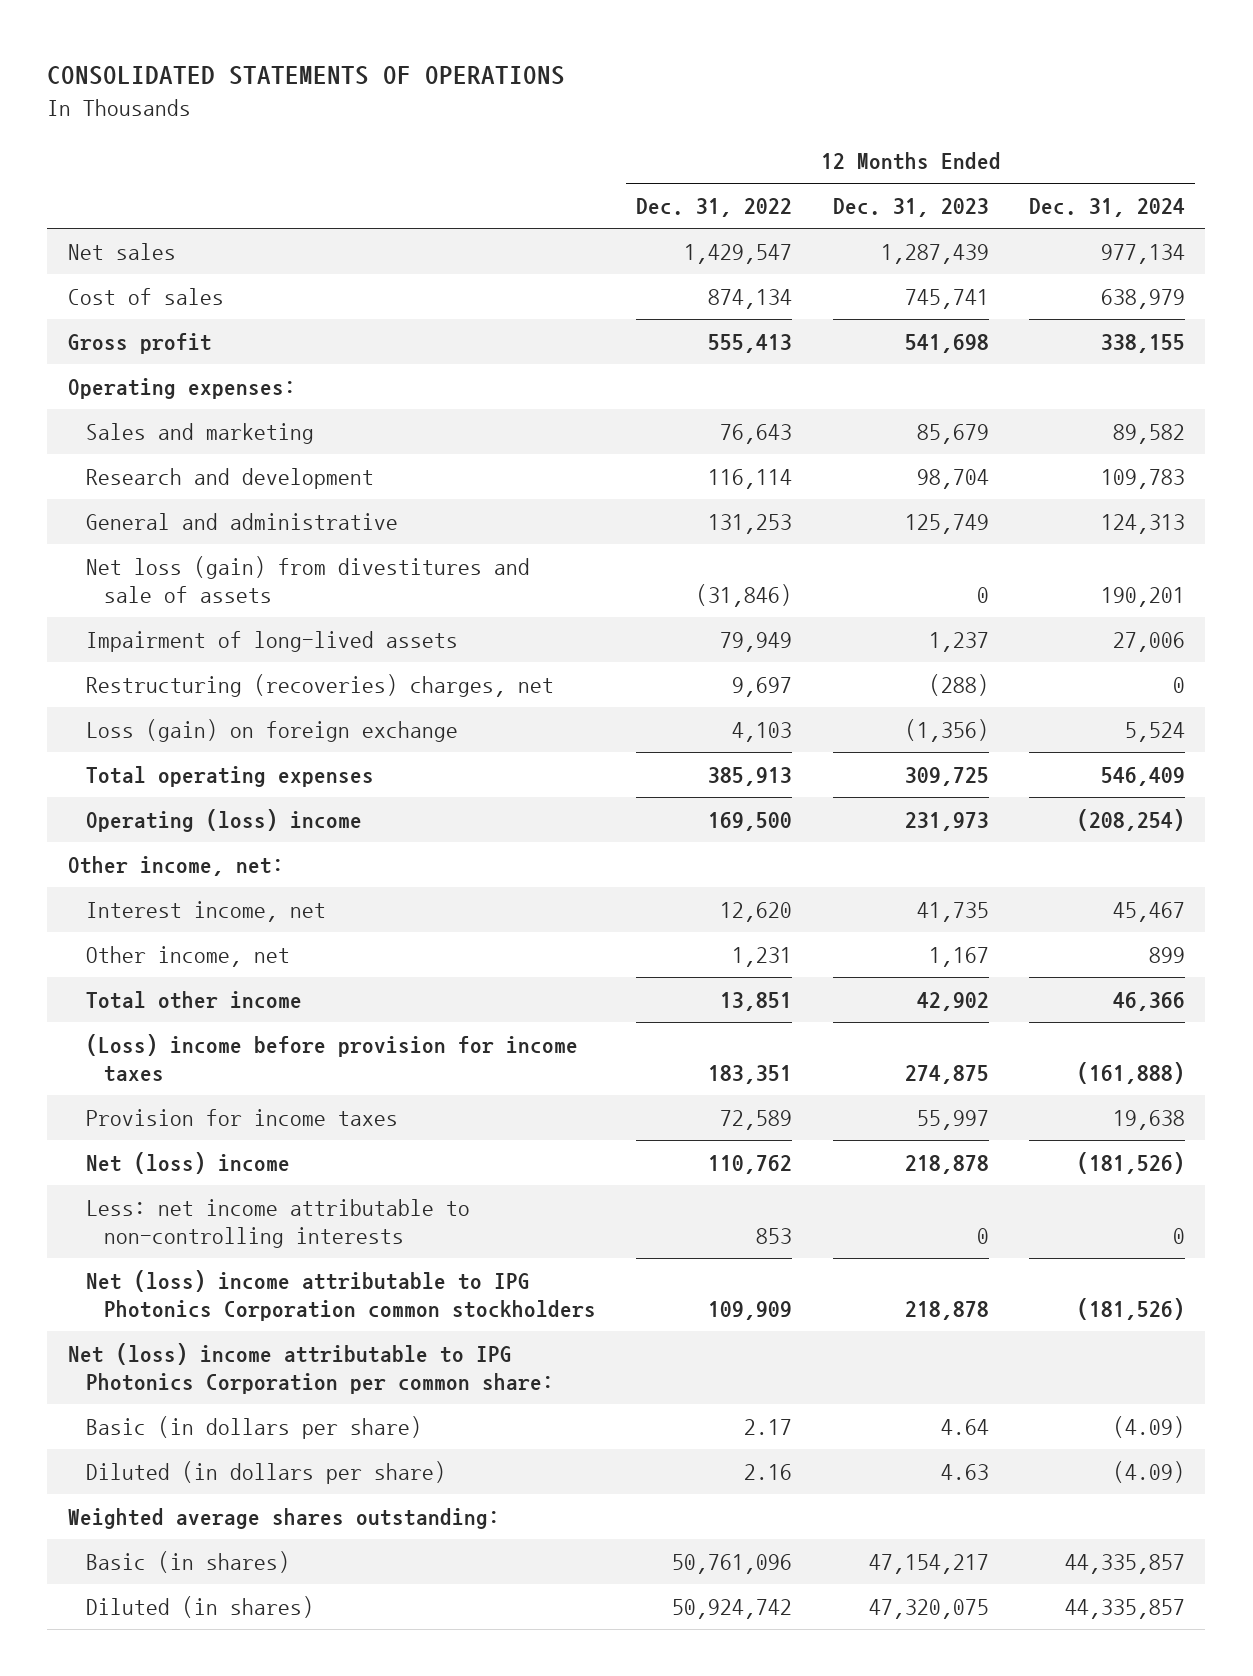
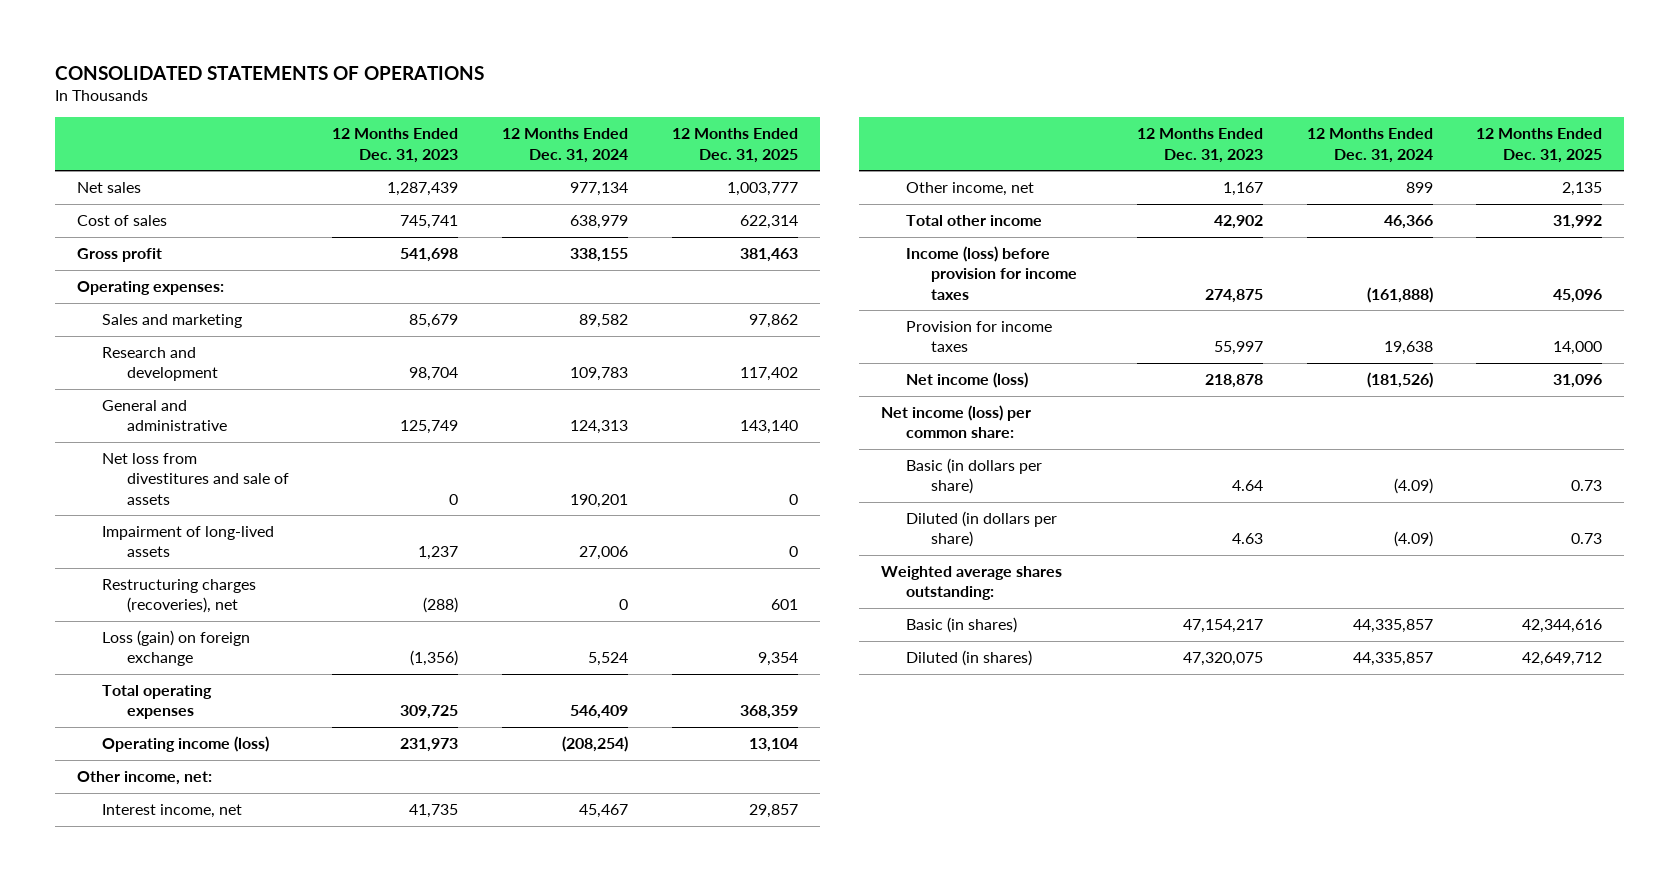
- | 12 Months Ended Dec. 31, 2022 | 12 Months Ended Dec. 31, 2023 | 12 Months Ended Dec. 31, 2024
+ | 12 Months Ended Dec. 31, 2023 | 12 Months Ended Dec. 31, 2024 | 12 Months Ended Dec. 31, 2025
- Net loss (gain) from divestitures and sale of assets | (31,846) | 0 | 190,201
+ Net loss from divestitures and sale of assets | 0 | 190,201 | 0
- Restructuring (recoveries) charges, net | 9,697 | (288) | 0
+ Restructuring charges (recoveries), net | (288) | 0 | 601
- Operating (loss) income | 169,500 | 231,973 | (208,254)
+ Operating income (loss) | 231,973 | (208,254) | 13,104
- (Loss) income before provision for income taxes | 183,351 | 274,875 | (161,888)
+ Income (loss) before provision for income taxes | 274,875 | (161,888) | 45,096
- Net (loss) income | 110,762 | 218,878 | (181,526)
- Less: net income attributable to non-controlling interests | 853 | 0 | 0
- Net (loss) income attributable to IPG Photonics Corporation common stockholders | 109,909 | 218,878 | (181,526)
- Net (loss) income attributable to IPG Photonics Corporation per common share:
+ Net income (loss) | 218,878 | (181,526) | 31,096
+ Net income (loss) per common share:

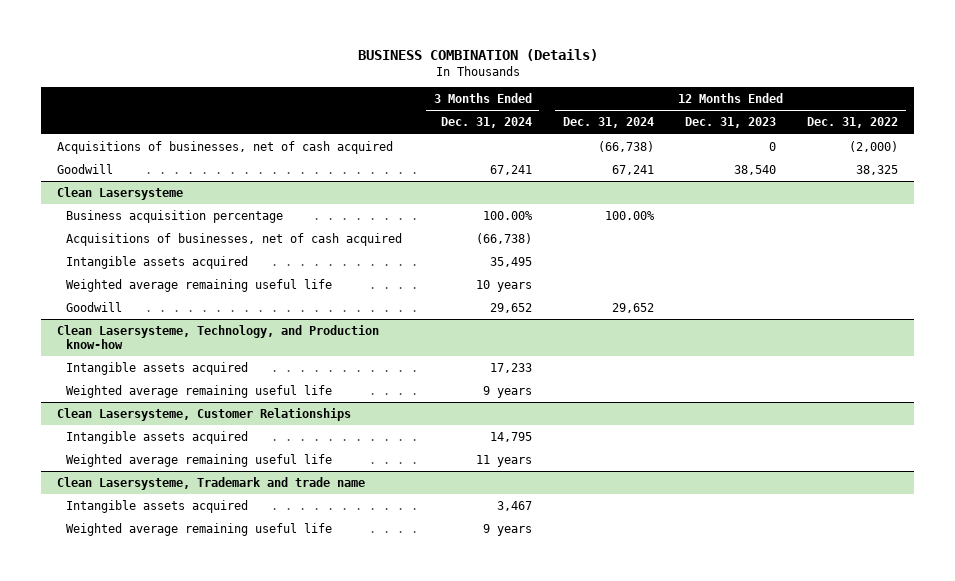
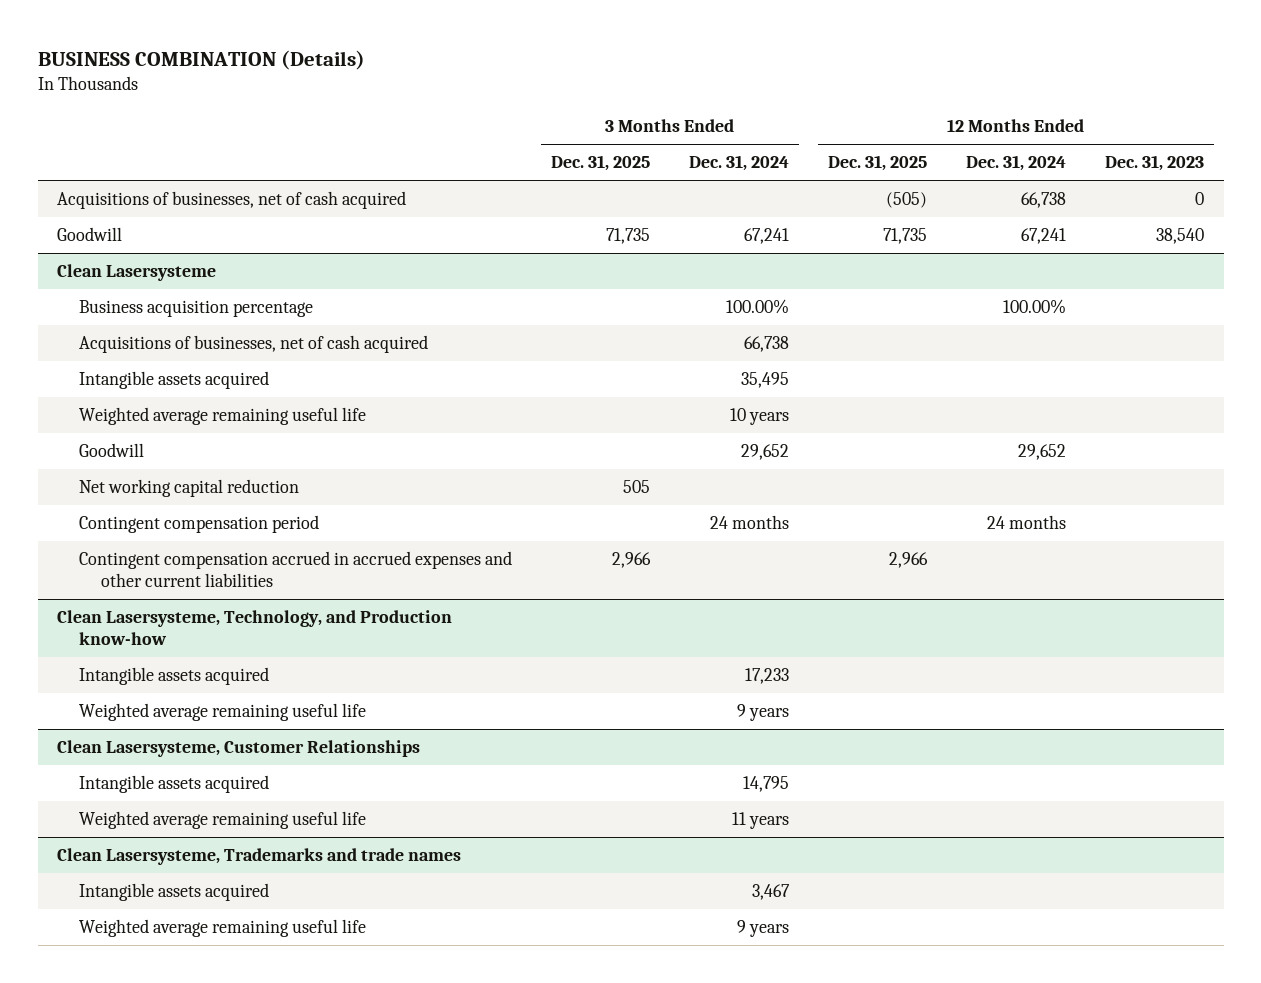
- | 3 Months Ended Dec. 31, 2024 | 12 Months Ended Dec. 31, 2024 | 12 Months Ended Dec. 31, 2023 | 12 Months Ended Dec. 31, 2022
+ | 3 Months Ended Dec. 31, 2025 | 3 Months Ended Dec. 31, 2024 | 12 Months Ended Dec. 31, 2025 | 12 Months Ended Dec. 31, 2024 | 12 Months Ended Dec. 31, 2023
- Acquisitions of businesses, net of cash acquired | | (66,738) | 0 | (2,000)
+ Acquisitions of businesses, net of cash acquired | | | (505) | 66,738 | 0
@ Clean Lasersysteme
- Acquisitions of businesses, net of cash acquired | (66,738) | | |
+ Acquisitions of businesses, net of cash acquired | | 66,738 | | |
+ Net working capital reduction | 505 | | | |
+ Contingent compensation period | | 24 months | | 24 months |
+ Contingent compensation accrued in accrued expenses and other current liabilities | 2,966 | | 2,966 | |
- Clean Lasersysteme, Trademark and trade name
+ Clean Lasersysteme, Trademarks and trade names

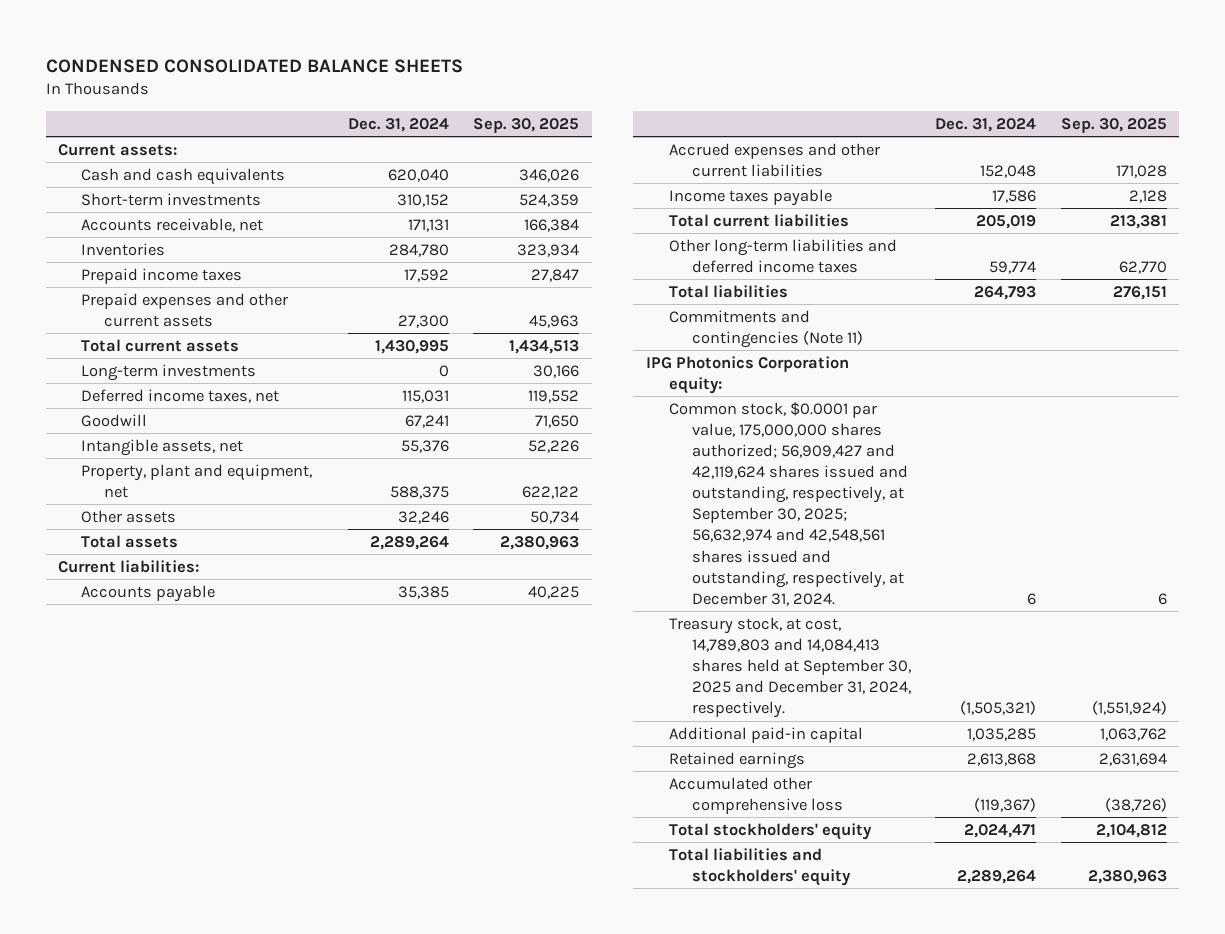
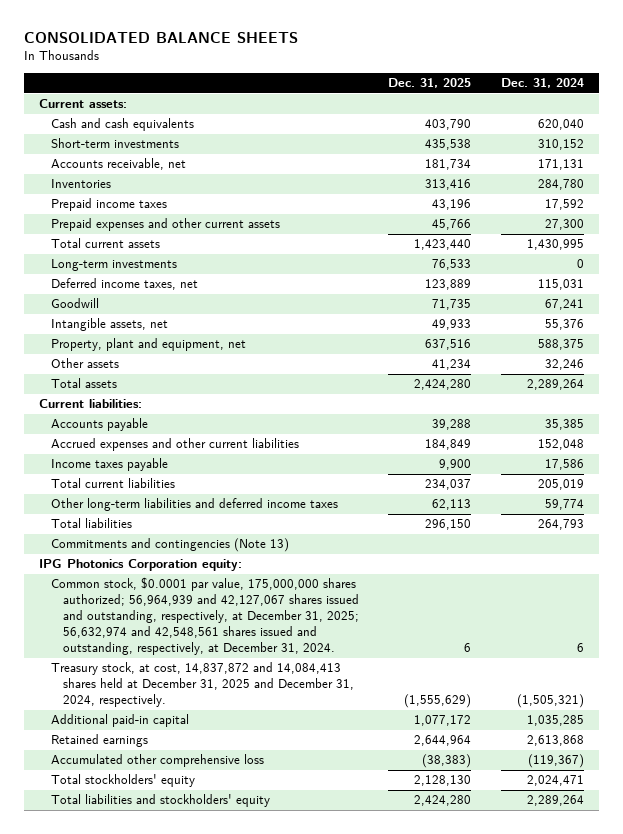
- CONDENSED CONSOLIDATED BALANCE SHEETS
+ CONSOLIDATED BALANCE SHEETS
- | Dec. 31, 2024 | Sep. 30, 2025
+ | Dec. 31, 2025 | Dec. 31, 2024
- Commitments and contingencies (Note 11)
+ Commitments and contingencies (Note 13)
- Common stock, $0.0001 par value, 175,000,000 shares authorized; 56,909,427 and 42,119,624 shares issued and outstanding, respectively, at September 30, 2025; 56,632,974 and 42,548,561 shares issued and outstanding, respectively, at December 31, 2024. | 6 | 6
- Treasury stock, at cost, 14,789,803 and 14,084,413 shares held at September 30, 2025 and December 31, 2024, respectively. | (1,505,321) | (1,551,924)
+ Common stock, $0.0001 par value, 175,000,000 shares authorized; 56,964,939 and 42,127,067 shares issued and outstanding, respectively, at December 31, 2025; 56,632,974 and 42,548,561 shares issued and outstanding, respectively, at December 31, 2024. | 6 | 6
+ Treasury stock, at cost, 14,837,872 and 14,084,413 shares held at December 31, 2025 and December 31, 2024, respectively. | (1,555,629) | (1,505,321)

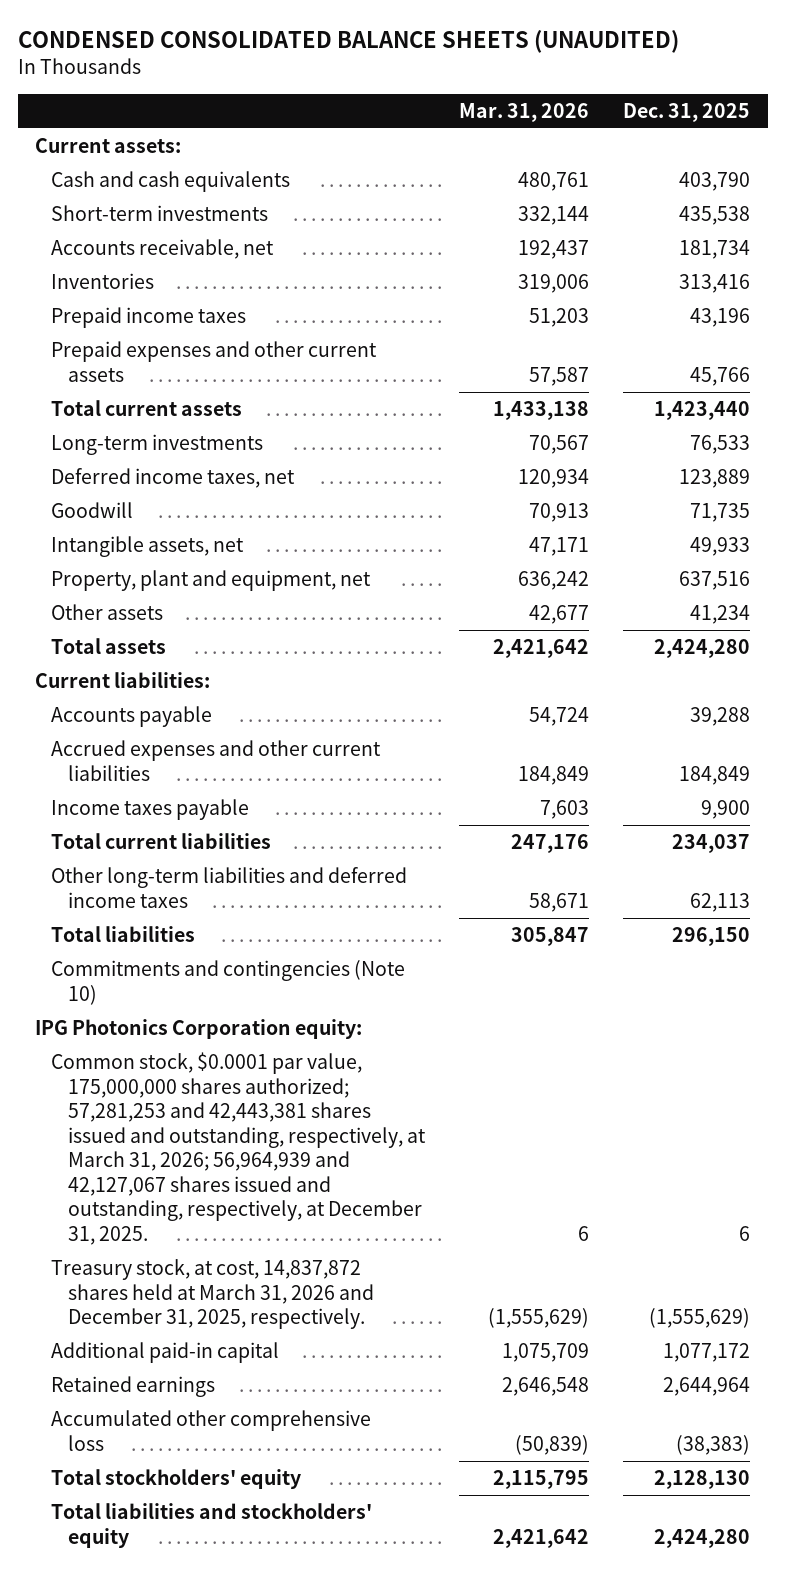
- CONSOLIDATED BALANCE SHEETS
+ CONDENSED CONSOLIDATED BALANCE SHEETS (UNAUDITED)
- | Dec. 31, 2025 | Dec. 31, 2024
+ | Mar. 31, 2026 | Dec. 31, 2025
- Commitments and contingencies (Note 13)
+ Commitments and contingencies (Note 10)
- Common stock, $0.0001 par value, 175,000,000 shares authorized; 56,964,939 and 42,127,067 shares issued and outstanding, respectively, at December 31, 2025; 56,632,974 and 42,548,561 shares issued and outstanding, respectively, at December 31, 2024. | 6 | 6
- Treasury stock, at cost, 14,837,872 and 14,084,413 shares held at December 31, 2025 and December 31, 2024, respectively. | (1,555,629) | (1,505,321)
+ Common stock, $0.0001 par value, 175,000,000 shares authorized; 57,281,253 and 42,443,381 shares issued and outstanding, respectively, at March 31, 2026; 56,964,939 and 42,127,067 shares issued and outstanding, respectively, at December 31, 2025. | 6 | 6
+ Treasury stock, at cost, 14,837,872 shares held at March 31, 2026 and December 31, 2025, respectively. | (1,555,629) | (1,555,629)

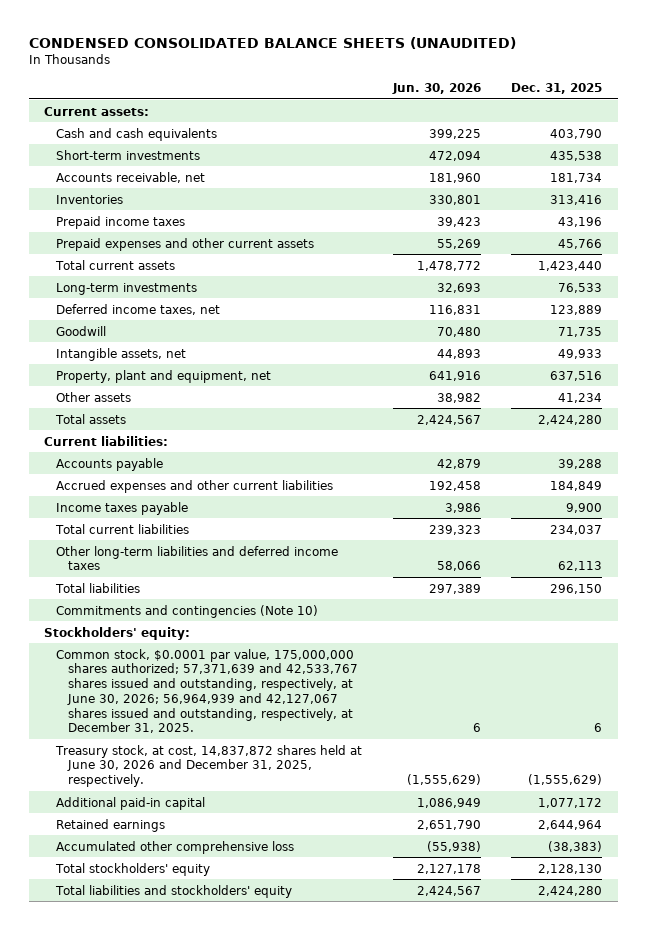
- | Mar. 31, 2026 | Dec. 31, 2025
+ | Jun. 30, 2026 | Dec. 31, 2025
- IPG Photonics Corporation equity:
- Common stock, $0.0001 par value, 175,000,000 shares authorized; 57,281,253 and 42,443,381 shares issued and outstanding, respectively, at March 31, 2026; 56,964,939 and 42,127,067 shares issued and outstanding, respectively, at December 31, 2025. | 6 | 6
- Treasury stock, at cost, 14,837,872 shares held at March 31, 2026 and December 31, 2025, respectively. | (1,555,629) | (1,555,629)
+ Stockholders' equity:
+ Common stock, $0.0001 par value, 175,000,000 shares authorized; 57,371,639 and 42,533,767 shares issued and outstanding, respectively, at June 30, 2026; 56,964,939 and 42,127,067 shares issued and outstanding, respectively, at December 31, 2025. | 6 | 6
+ Treasury stock, at cost, 14,837,872 shares held at June 30, 2026 and December 31, 2025, respectively. | (1,555,629) | (1,555,629)

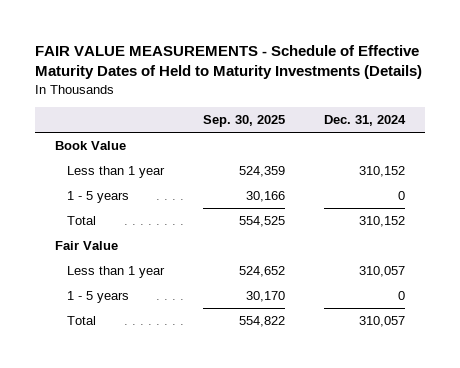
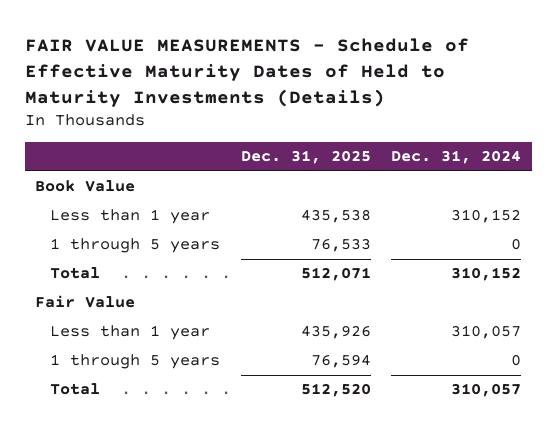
- | Sep. 30, 2025 | Dec. 31, 2024
+ | Dec. 31, 2025 | Dec. 31, 2024
- 1 - 5 years | 30,166 | 0
+ 1 through 5 years | 76,533 | 0
- 1 - 5 years | 30,170 | 0
+ 1 through 5 years | 76,594 | 0

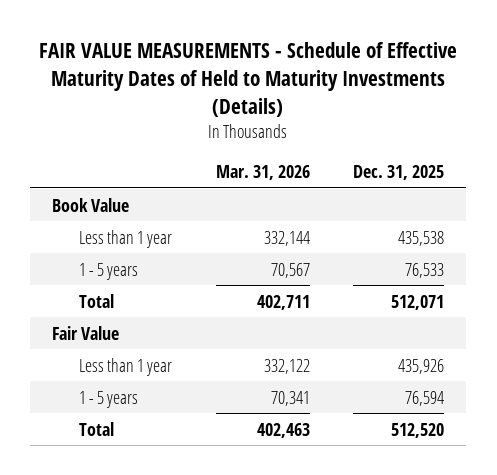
- | Dec. 31, 2025 | Dec. 31, 2024
+ | Mar. 31, 2026 | Dec. 31, 2025
- 1 through 5 years | 76,533 | 0
+ 1 - 5 years | 70,567 | 76,533
- 1 through 5 years | 76,594 | 0
+ 1 - 5 years | 70,341 | 76,594

